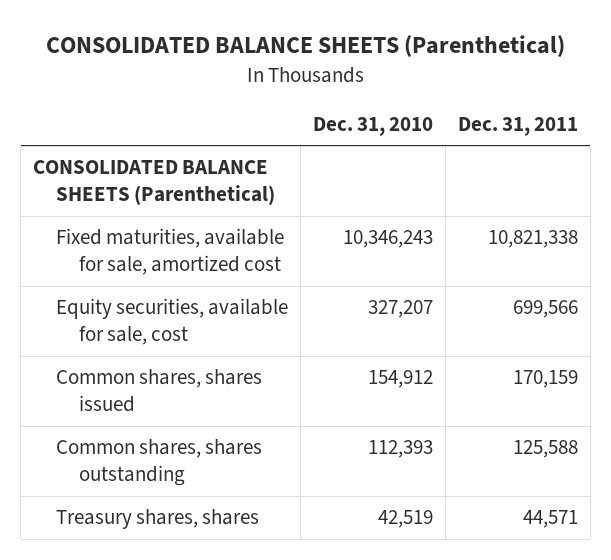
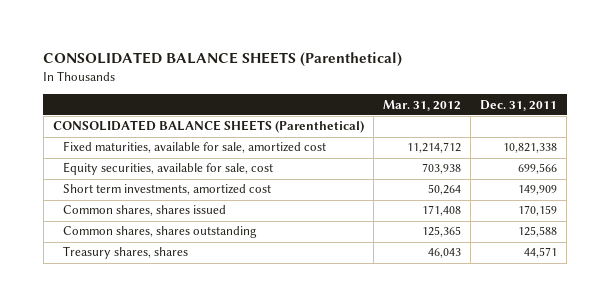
- | Dec. 31, 2010 | Dec. 31, 2011
+ | Mar. 31, 2012 | Dec. 31, 2011
+ Short term investments, amortized cost | 50,264 | 149,909

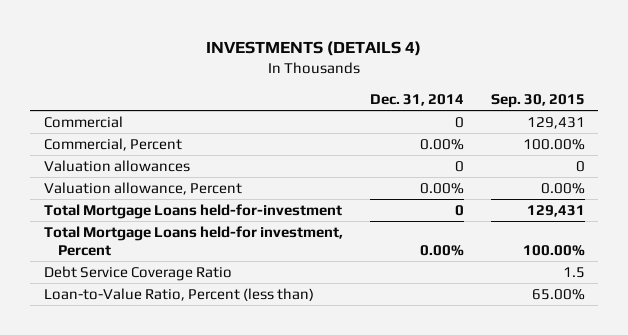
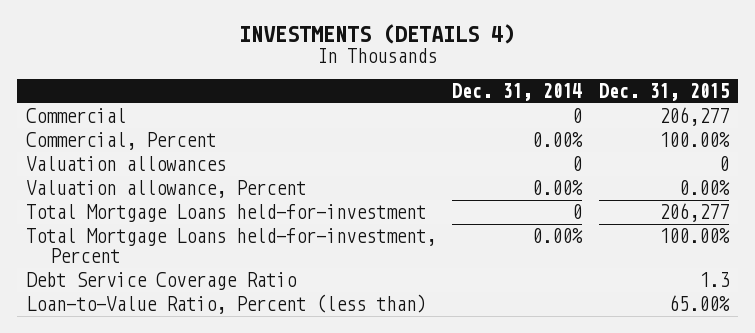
- | Dec. 31, 2014 | Sep. 30, 2015
+ | Dec. 31, 2014 | Dec. 31, 2015
- Total Mortgage Loans held-for investment, Percent | 0.00% | 100.00%
+ Total Mortgage Loans held-for-investment, Percent | 0.00% | 100.00%

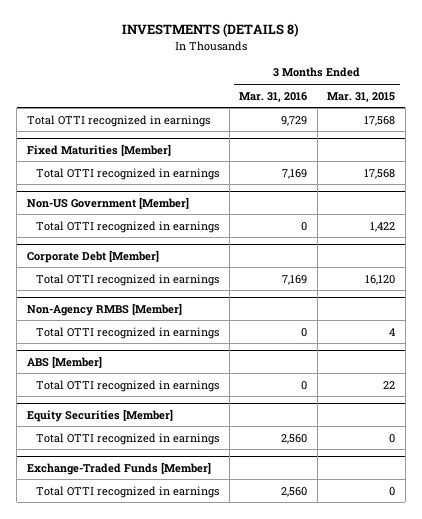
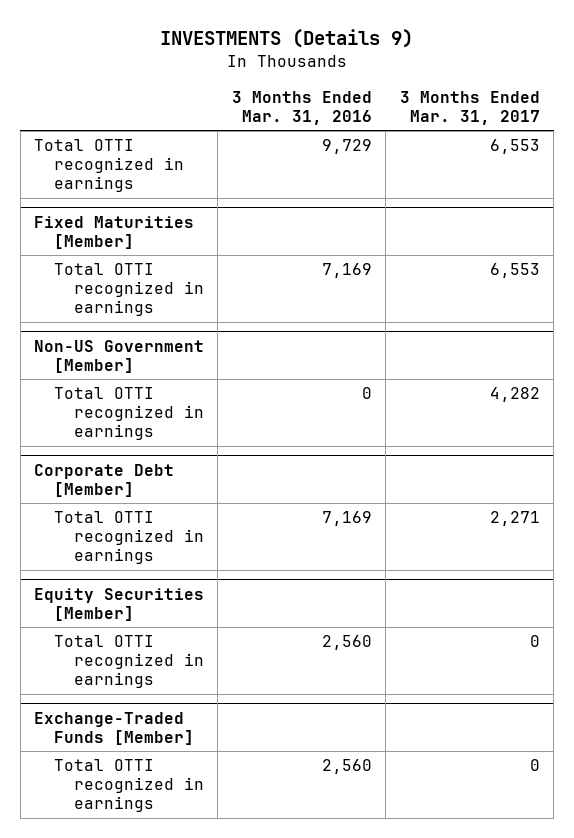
- INVESTMENTS (DETAILS 8)
+ INVESTMENTS (Details 9)
- | 3 Months Ended Mar. 31, 2016 | 3 Months Ended Mar. 31, 2015
+ | 3 Months Ended Mar. 31, 2016 | 3 Months Ended Mar. 31, 2017
- Non-Agency RMBS [Member]
- Total OTTI recognized in earnings | 0 | 4
- ABS [Member]
- Total OTTI recognized in earnings | 0 | 22

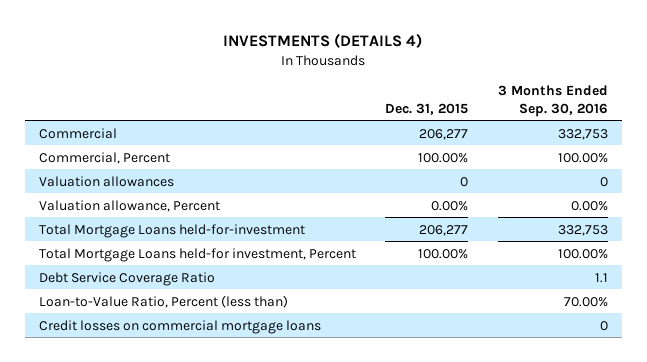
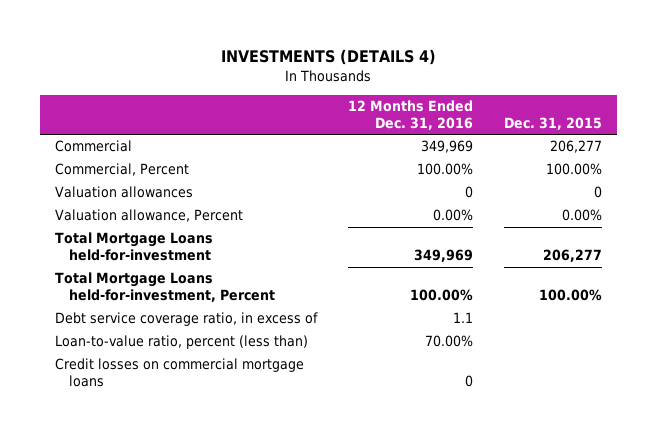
- | Dec. 31, 2015 | 3 Months Ended Sep. 30, 2016
+ | 12 Months Ended Dec. 31, 2016 | Dec. 31, 2015
- Total Mortgage Loans held-for investment, Percent | 100.00% | 100.00%
- Debt Service Coverage Ratio | | 1.1
- Loan-to-Value Ratio, Percent (less than) | | 70.00%
+ Total Mortgage Loans held-for-investment, Percent | 100.00% | 100.00%
+ Debt service coverage ratio, in excess of | 1.1 |
+ Loan-to-value ratio, percent (less than) | 70.00% |

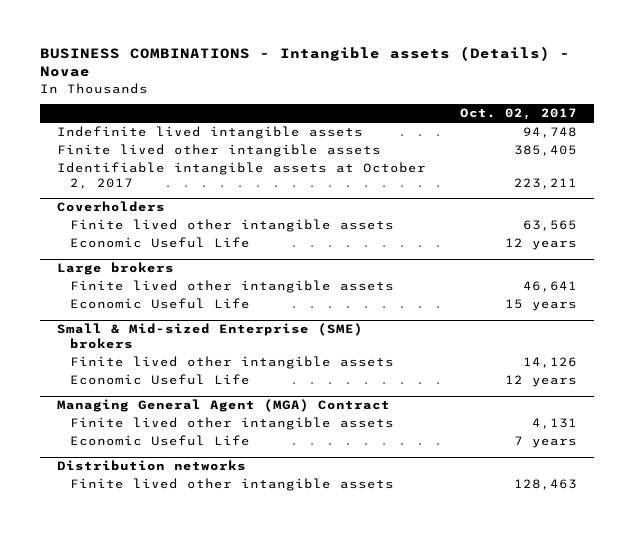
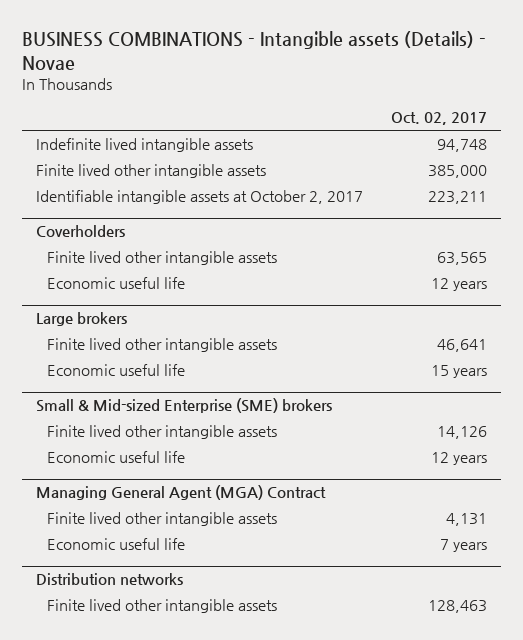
- Finite lived other intangible assets | 385,405
+ Finite lived other intangible assets | 385,000
@ Coverholders
- Economic Useful Life | 12 years
+ Economic useful life | 12 years
@ Large brokers
- Economic Useful Life | 15 years
+ Economic useful life | 15 years
@ Small & Mid-sized Enterprise (SME) brokers
- Economic Useful Life | 12 years
+ Economic useful life | 12 years
@ Managing General Agent (MGA) Contract
- Economic Useful Life | 7 years
+ Economic useful life | 7 years

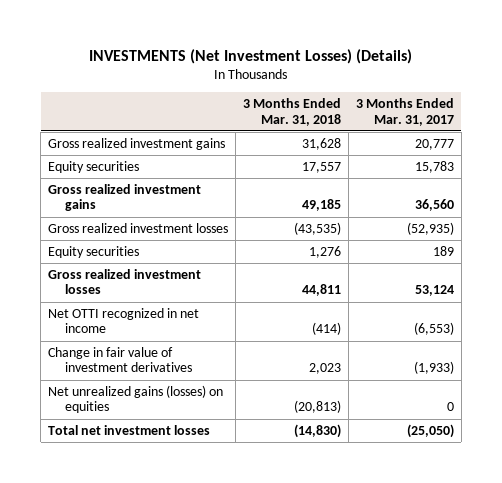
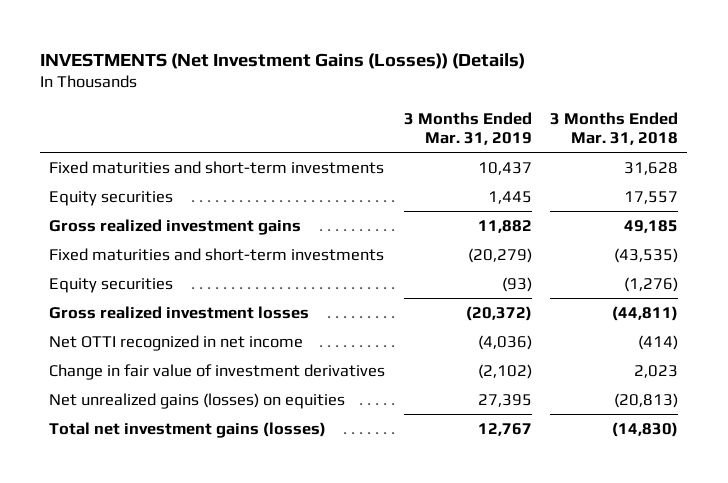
- INVESTMENTS (Net Investment Losses) (Details)
+ INVESTMENTS (Net Investment Gains (Losses)) (Details)
- | 3 Months Ended Mar. 31, 2018 | 3 Months Ended Mar. 31, 2017
+ | 3 Months Ended Mar. 31, 2019 | 3 Months Ended Mar. 31, 2018
- Gross realized investment gains | 31,628 | 20,777
+ Fixed maturities and short-term investments | 10,437 | 31,628
- Gross realized investment losses | (43,535) | (52,935)
- Equity securities | 1,276 | 189
- Gross realized investment losses | 44,811 | 53,124
+ Fixed maturities and short-term investments | (20,279) | (43,535)
+ Equity securities | (93) | (1,276)
+ Gross realized investment losses | (20,372) | (44,811)
- Total net investment losses | (14,830) | (25,050)
+ Total net investment gains (losses) | 12,767 | (14,830)

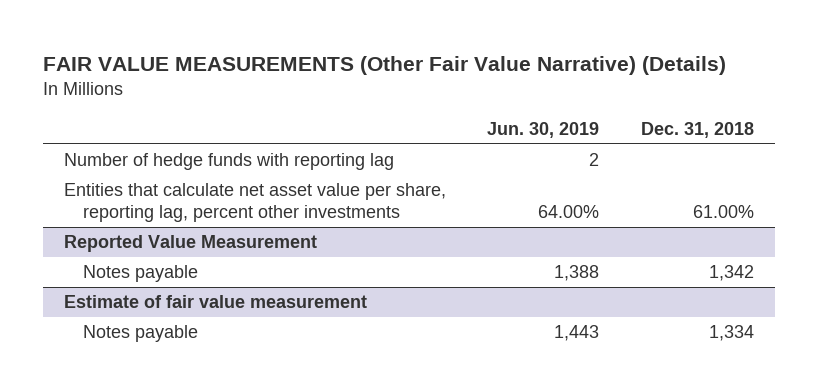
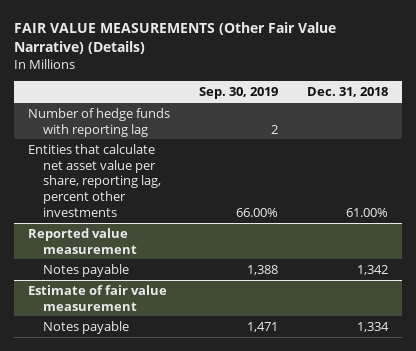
- | Jun. 30, 2019 | Dec. 31, 2018
+ | Sep. 30, 2019 | Dec. 31, 2018
- Reported Value Measurement
+ Reported value measurement

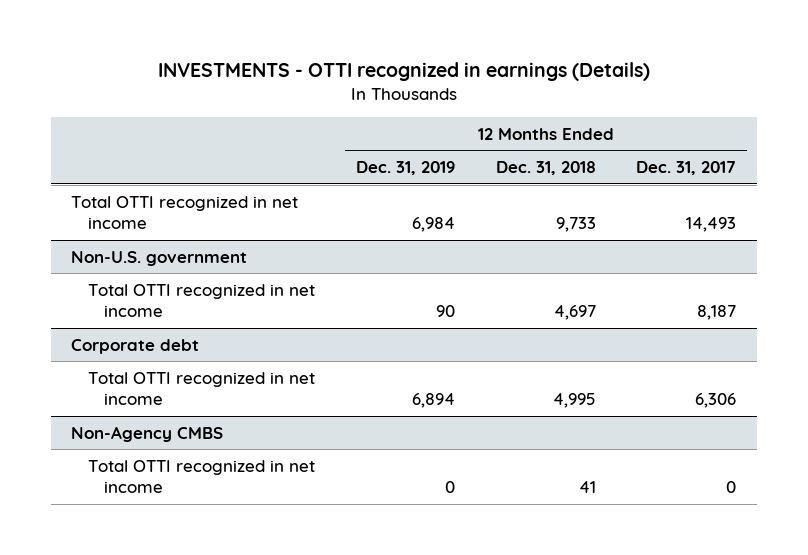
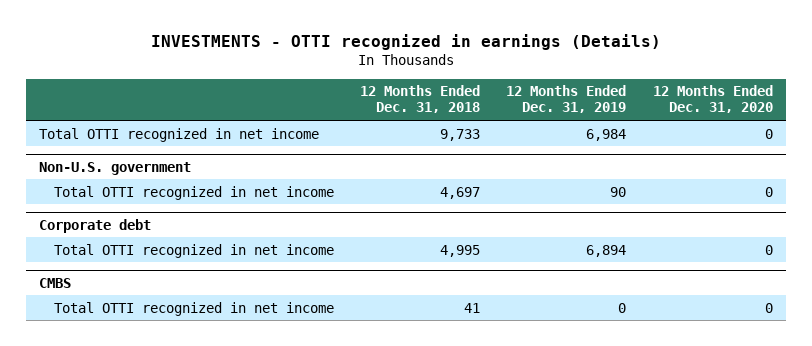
- | 12 Months Ended Dec. 31, 2019 | 12 Months Ended Dec. 31, 2018 | 12 Months Ended Dec. 31, 2017
+ | 12 Months Ended Dec. 31, 2018 | 12 Months Ended Dec. 31, 2019 | 12 Months Ended Dec. 31, 2020
- Non-Agency CMBS
+ CMBS

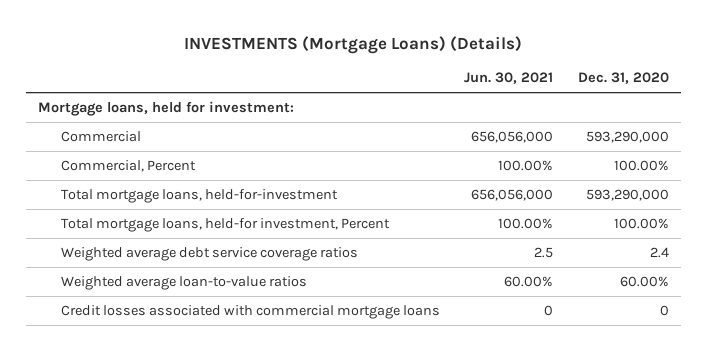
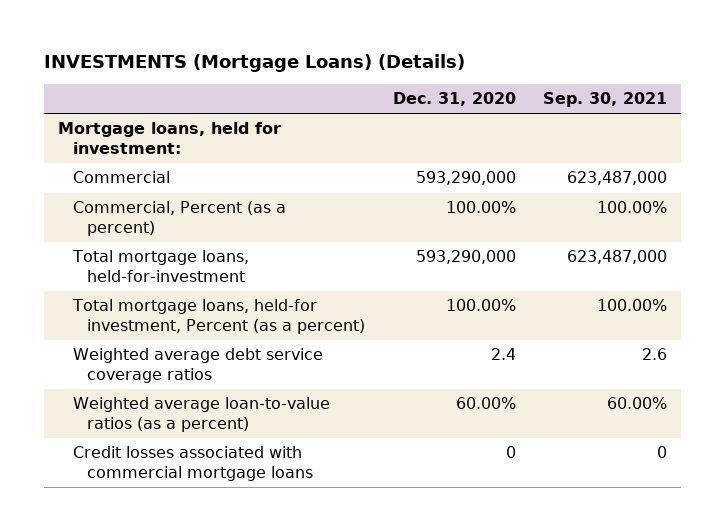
- | Jun. 30, 2021 | Dec. 31, 2020
+ | Dec. 31, 2020 | Sep. 30, 2021
- Commercial, Percent | 100.00% | 100.00%
+ Commercial, Percent (as a percent) | 100.00% | 100.00%
- Total mortgage loans, held-for investment, Percent | 100.00% | 100.00%
+ Total mortgage loans, held-for investment, Percent (as a percent) | 100.00% | 100.00%
- Weighted average loan-to-value ratios | 60.00% | 60.00%
+ Weighted average loan-to-value ratios (as a percent) | 60.00% | 60.00%

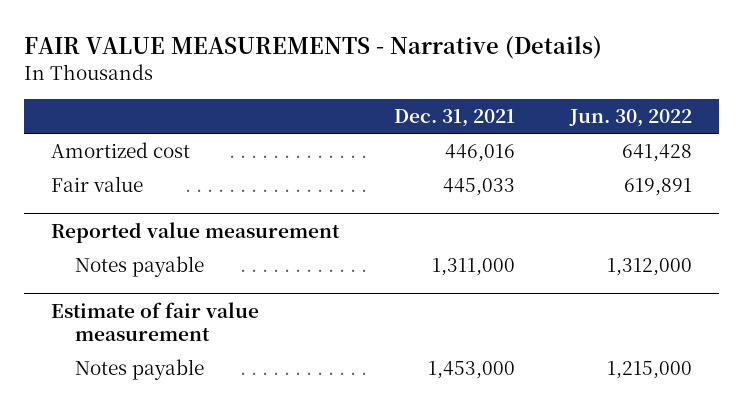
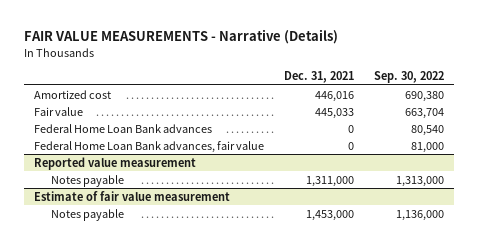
- | Dec. 31, 2021 | Jun. 30, 2022
+ | Dec. 31, 2021 | Sep. 30, 2022
+ Federal Home Loan Bank advances | 0 | 80,540
+ Federal Home Loan Bank advances, fair value | 0 | 81,000

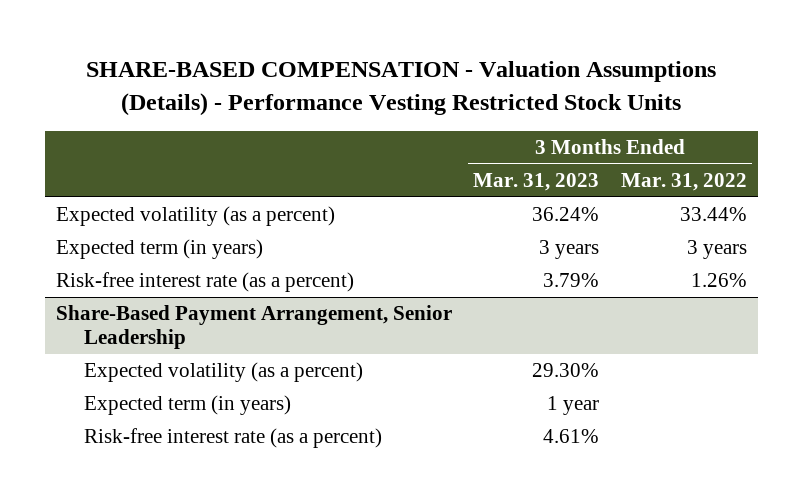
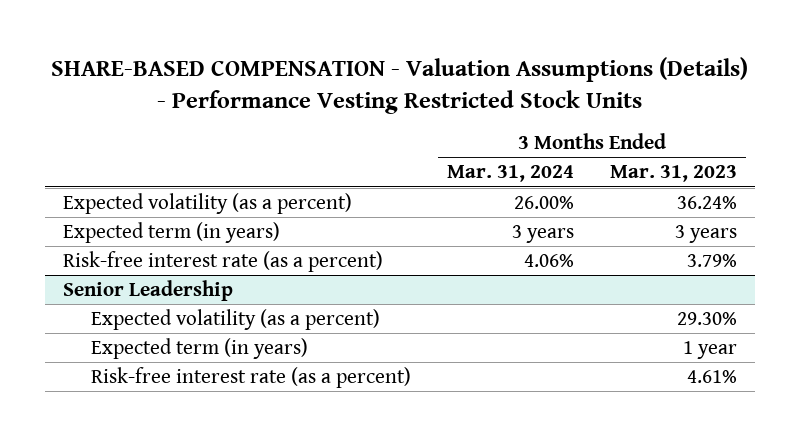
- | 3 Months Ended Mar. 31, 2023 | 3 Months Ended Mar. 31, 2022
+ | 3 Months Ended Mar. 31, 2024 | 3 Months Ended Mar. 31, 2023
- Share-Based Payment Arrangement, Senior Leadership
+ Senior Leadership

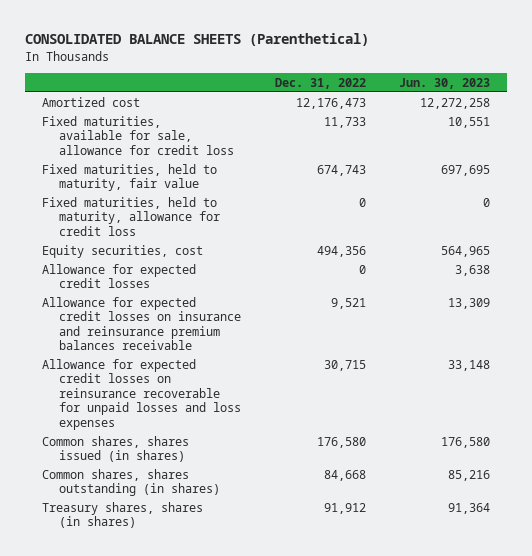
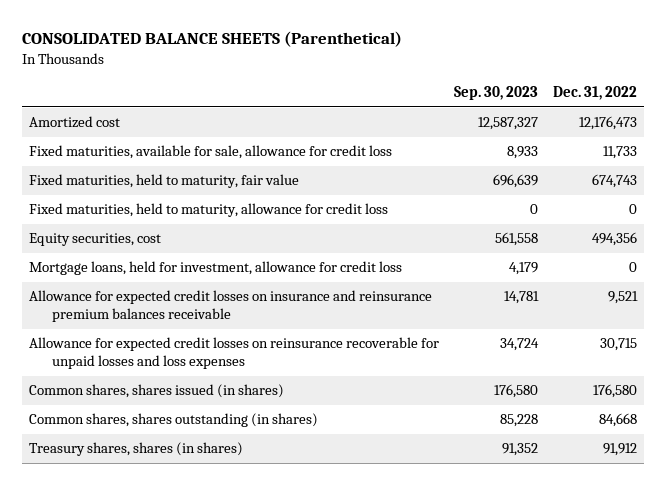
- | Dec. 31, 2022 | Jun. 30, 2023
+ | Sep. 30, 2023 | Dec. 31, 2022
- Allowance for expected credit losses | 0 | 3,638
+ Mortgage loans, held for investment, allowance for credit loss | 4,179 | 0

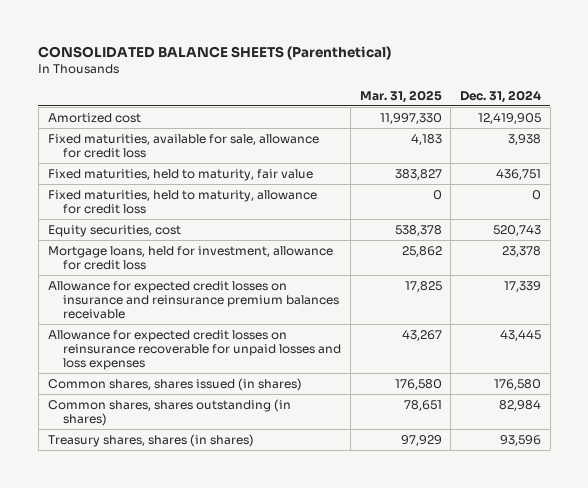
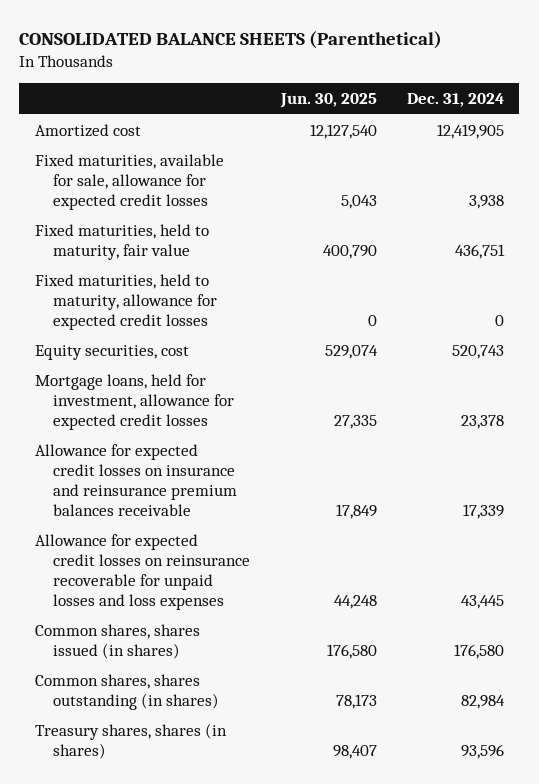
- | Mar. 31, 2025 | Dec. 31, 2024
+ | Jun. 30, 2025 | Dec. 31, 2024
- Fixed maturities, available for sale, allowance for credit loss | 4,183 | 3,938
+ Fixed maturities, available for sale, allowance for expected credit losses | 5,043 | 3,938
- Fixed maturities, held to maturity, allowance for credit loss | 0 | 0
+ Fixed maturities, held to maturity, allowance for expected credit losses | 0 | 0
- Mortgage loans, held for investment, allowance for credit loss | 25,862 | 23,378
+ Mortgage loans, held for investment, allowance for expected credit losses | 27,335 | 23,378

